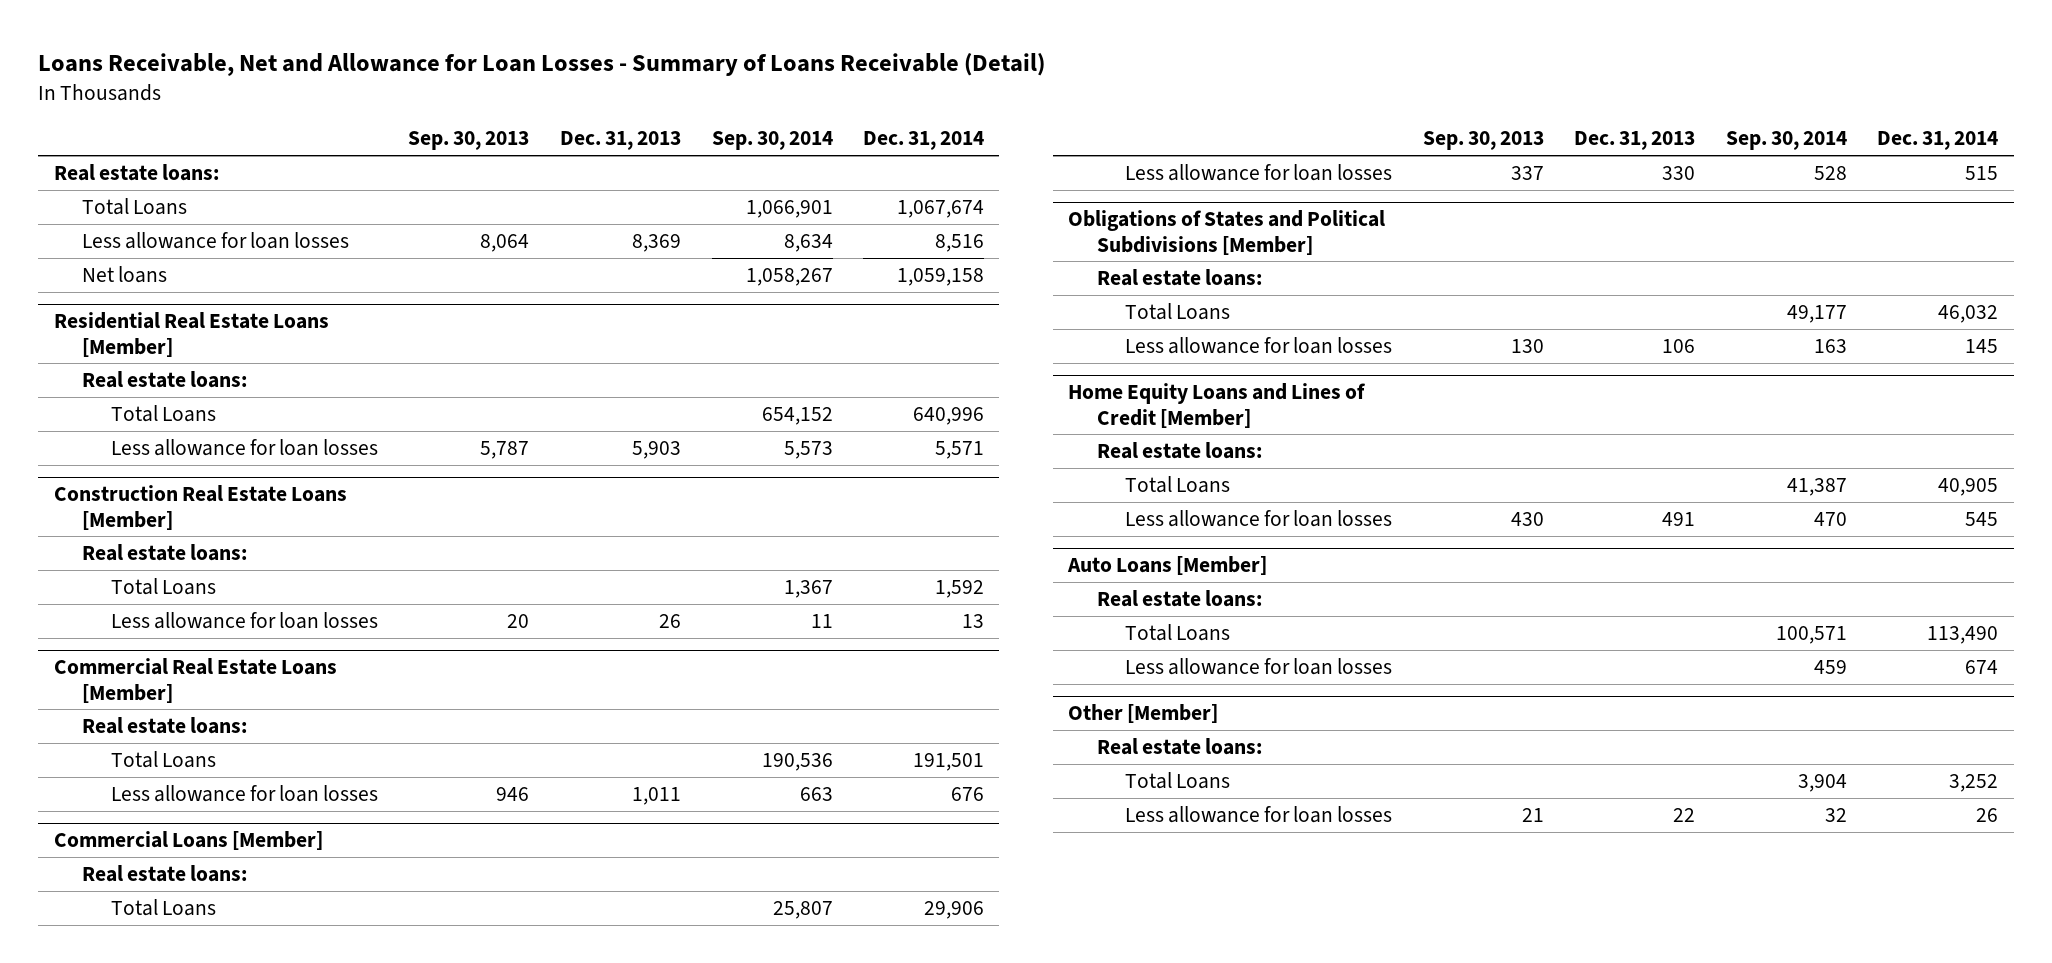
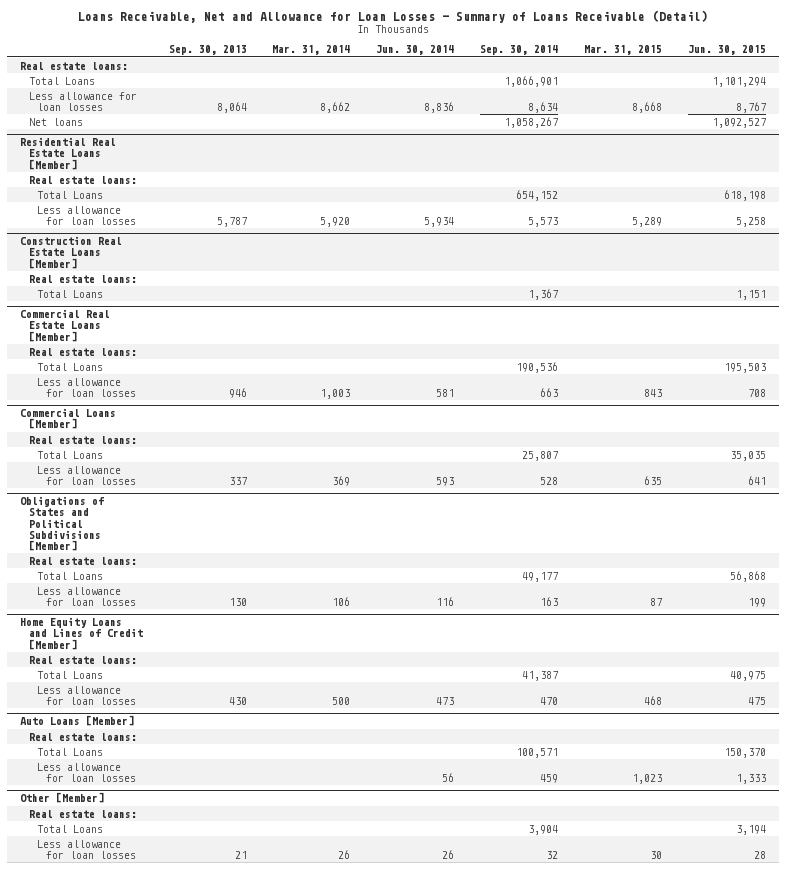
- | Sep. 30, 2013 | Dec. 31, 2013 | Sep. 30, 2014 | Dec. 31, 2014
+ | Sep. 30, 2013 | Mar. 31, 2014 | Jun. 30, 2014 | Sep. 30, 2014 | Mar. 31, 2015 | Jun. 30, 2015
@ Construction Real Estate Loans [Member]
- Less allowance for loan losses | 20 | 26 | 11 | 13

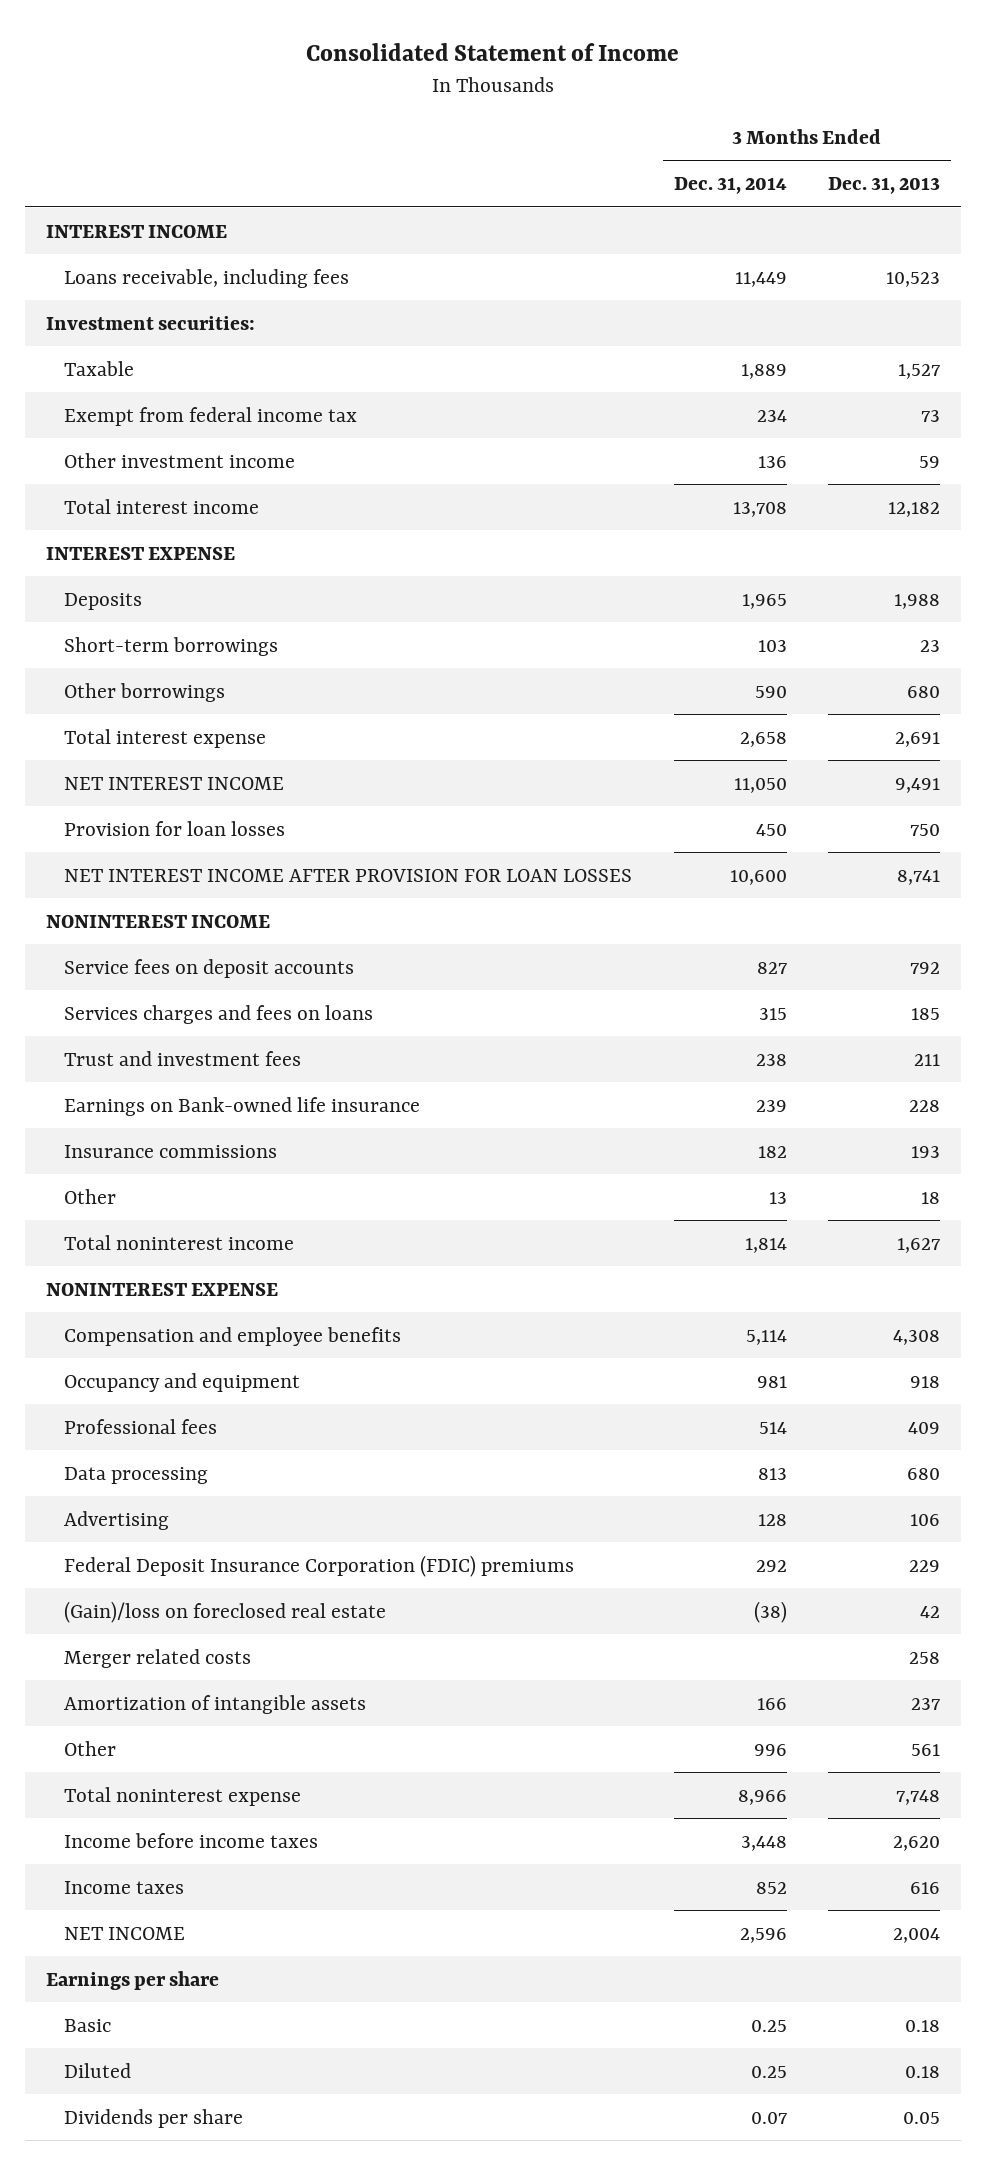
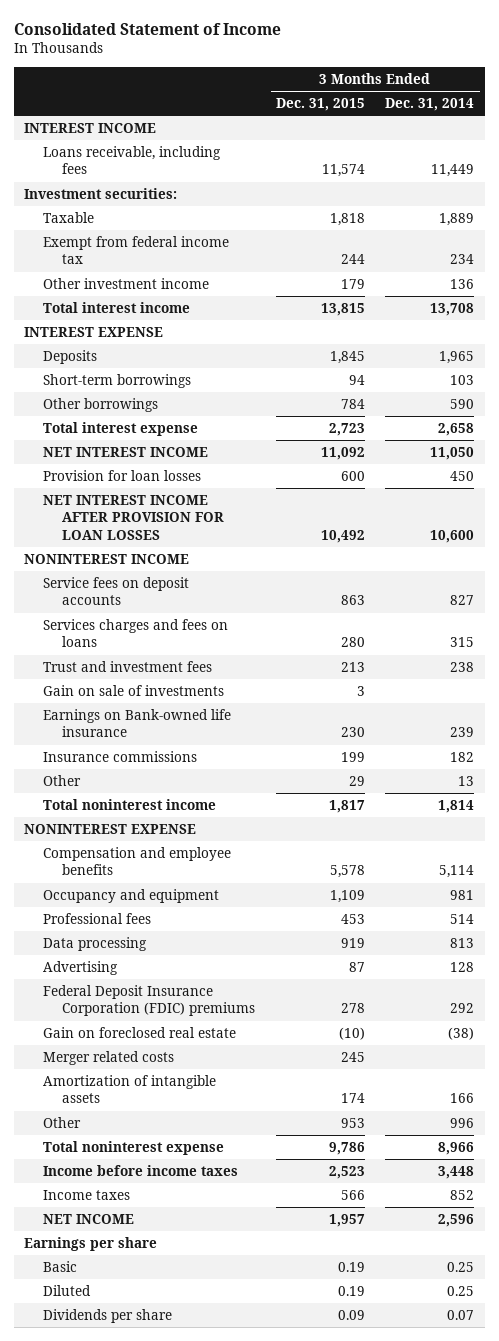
- | 3 Months Ended Dec. 31, 2014 | 3 Months Ended Dec. 31, 2013
+ | 3 Months Ended Dec. 31, 2015 | 3 Months Ended Dec. 31, 2014
+ Gain on sale of investments | 3 |
- (Gain)/loss on foreclosed real estate | (38) | 42
+ Gain on foreclosed real estate | (10) | (38)

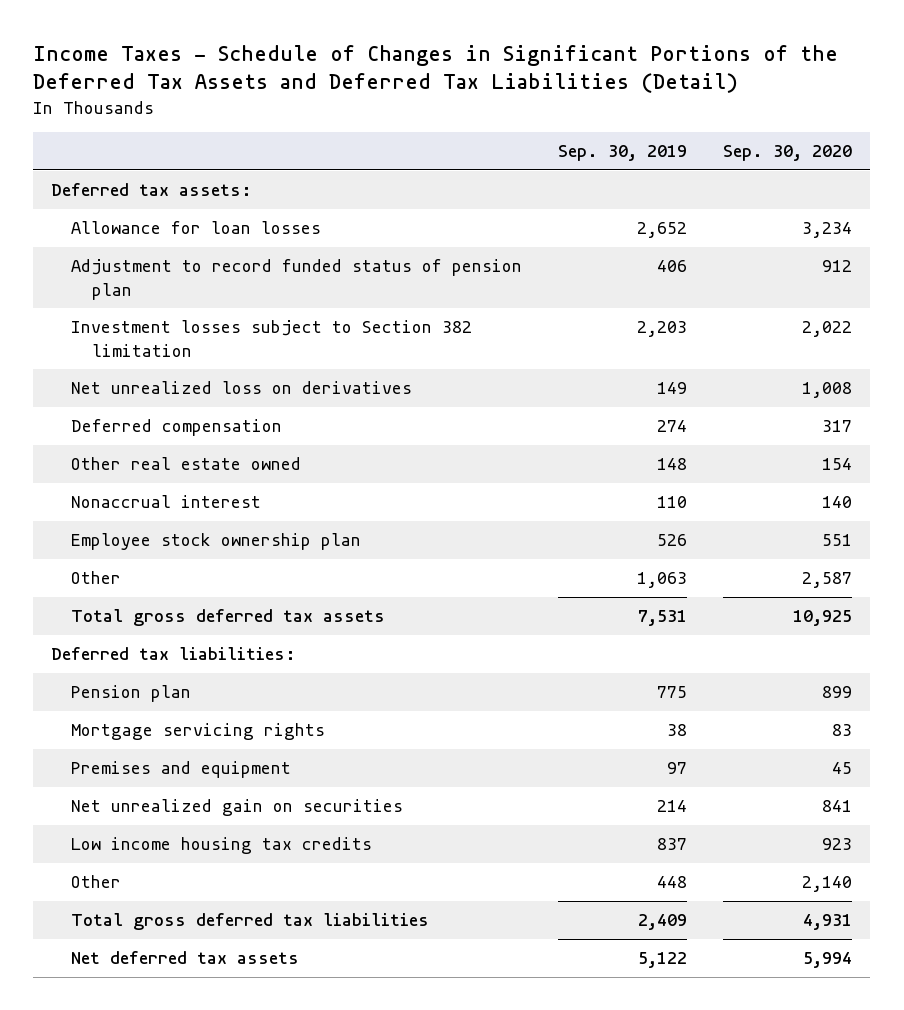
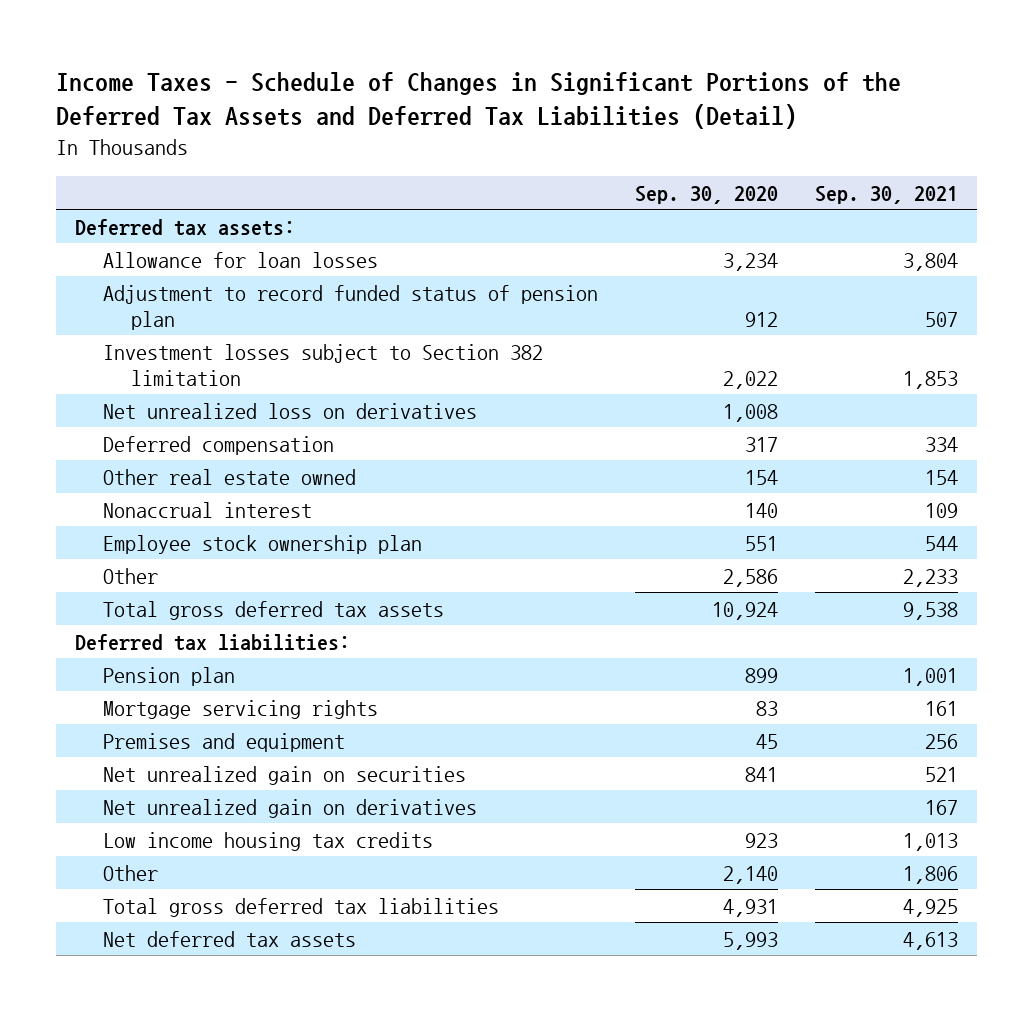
- | Sep. 30, 2019 | Sep. 30, 2020
+ | Sep. 30, 2020 | Sep. 30, 2021
- Other | 1,063 | 2,587
- Total gross deferred tax assets | 7,531 | 10,925
+ Other | 2,586 | 2,233
+ Total gross deferred tax assets | 10,924 | 9,538
+ Net unrealized gain on derivatives | | 167
- Net deferred tax assets | 5,122 | 5,994
+ Net deferred tax assets | 5,993 | 4,613

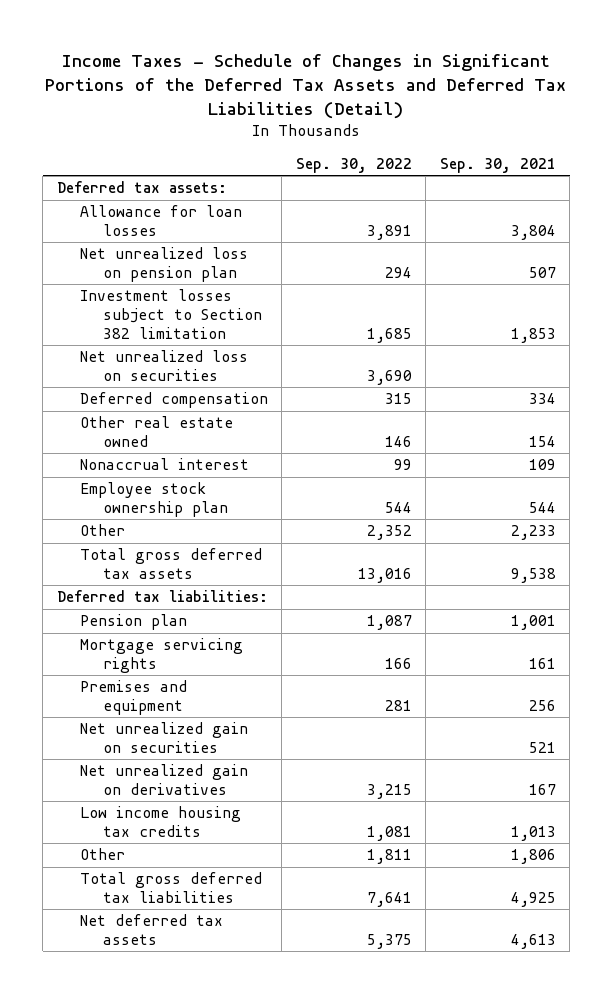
- | Sep. 30, 2020 | Sep. 30, 2021
+ | Sep. 30, 2022 | Sep. 30, 2021
- Adjustment to record funded status of pension plan | 912 | 507
+ Net unrealized loss on pension plan | 294 | 507
- Net unrealized loss on derivatives | 1,008 |
+ Net unrealized loss on securities | 3,690 |

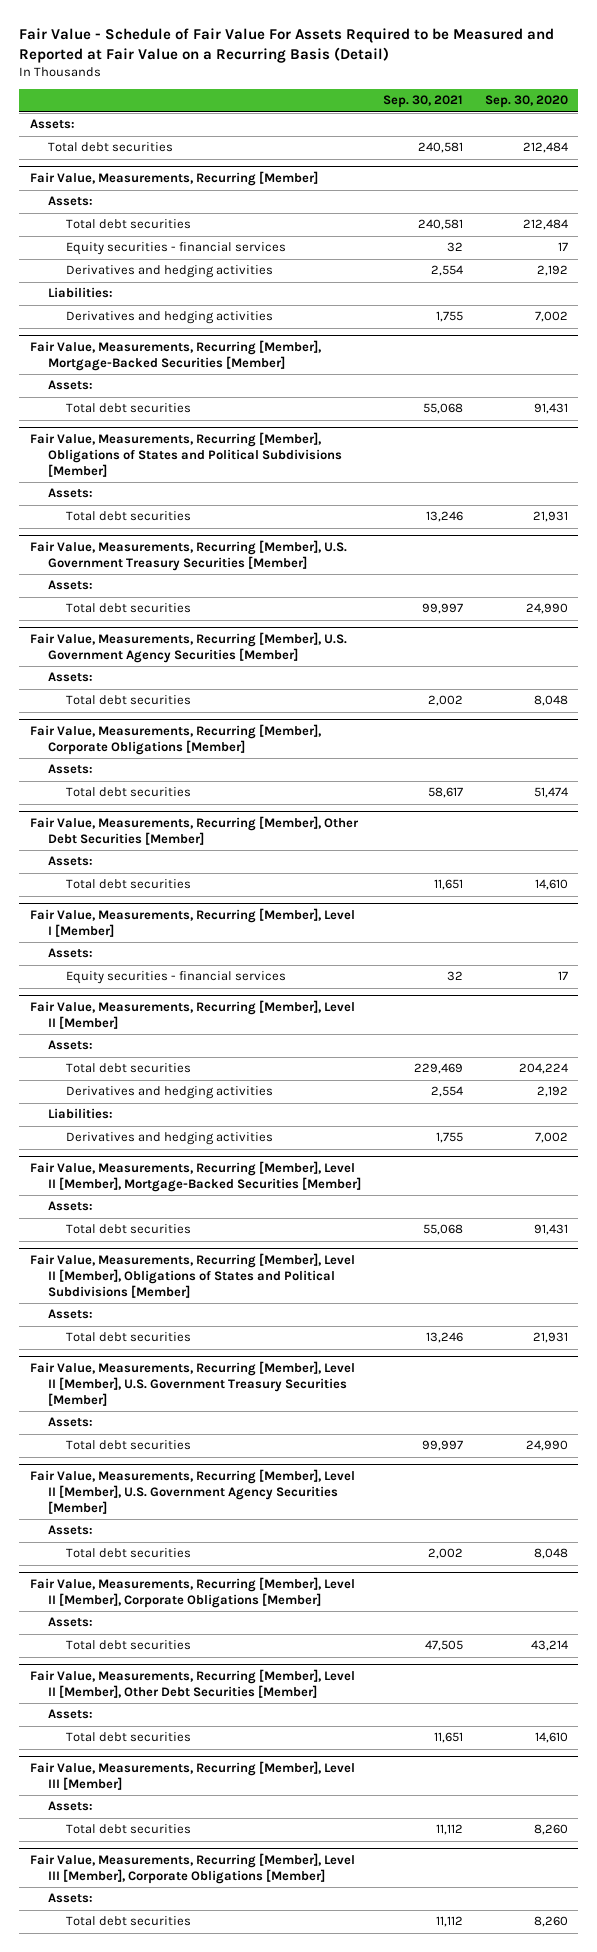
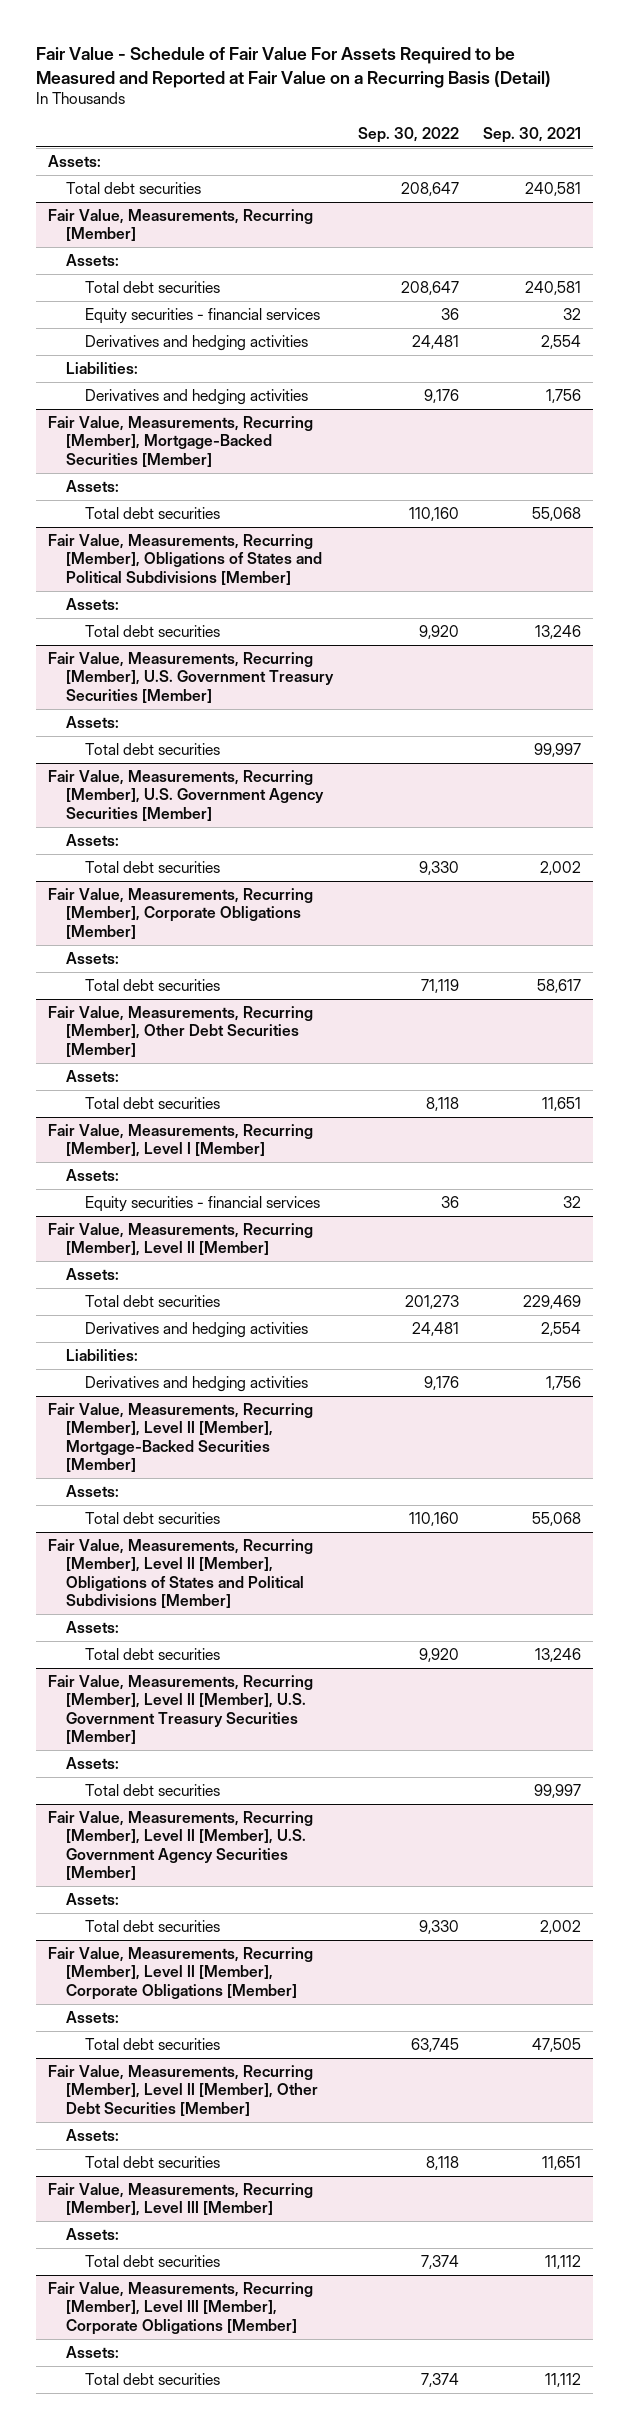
- | Sep. 30, 2021 | Sep. 30, 2020
+ | Sep. 30, 2022 | Sep. 30, 2021
@ Fair Value, Measurements, Recurring [Member]
- Derivatives and hedging activities | 1,755 | 7,002
+ Derivatives and hedging activities | 9,176 | 1,756
@ Fair Value, Measurements, Recurring [Member], Level II [Member]
- Derivatives and hedging activities | 1,755 | 7,002
+ Derivatives and hedging activities | 9,176 | 1,756

